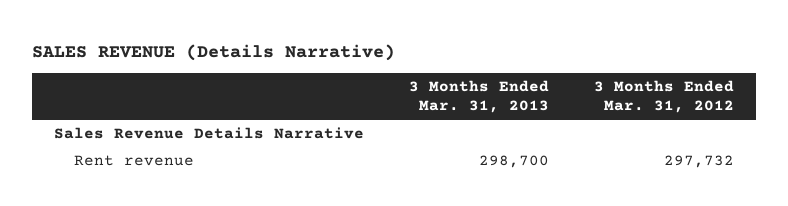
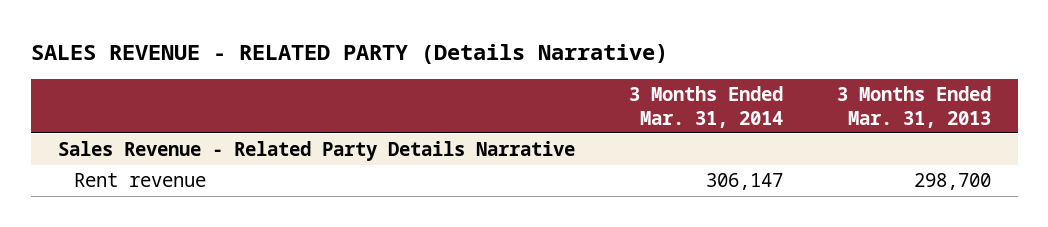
- SALES REVENUE (Details Narrative)
+ SALES REVENUE - RELATED PARTY (Details Narrative)
- | 3 Months Ended Mar. 31, 2013 | 3 Months Ended Mar. 31, 2012
+ | 3 Months Ended Mar. 31, 2014 | 3 Months Ended Mar. 31, 2013
- Sales Revenue Details Narrative
+ Sales Revenue - Related Party Details Narrative

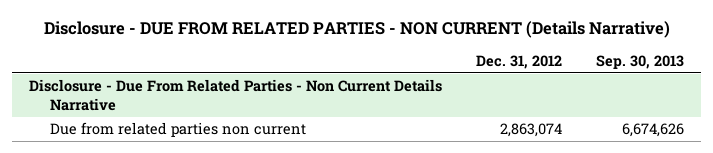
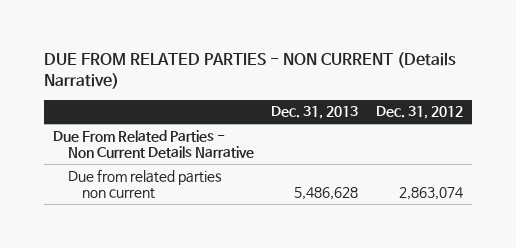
- Disclosure - DUE FROM RELATED PARTIES - NON CURRENT (Details Narrative)
+ DUE FROM RELATED PARTIES - NON CURRENT (Details Narrative)
- | Dec. 31, 2012 | Sep. 30, 2013
+ | Dec. 31, 2013 | Dec. 31, 2012
- Disclosure - Due From Related Parties - Non Current Details Narrative
+ Due From Related Parties - Non Current Details Narrative

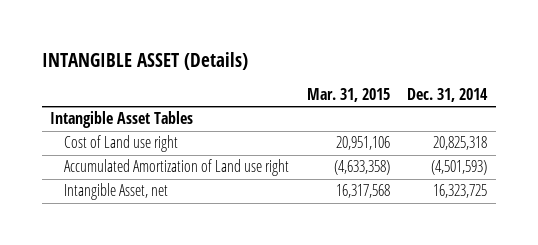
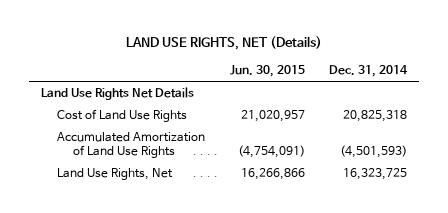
- INTANGIBLE ASSET (Details)
+ LAND USE RIGHTS, NET (Details)
- | Mar. 31, 2015 | Dec. 31, 2014
+ | Jun. 30, 2015 | Dec. 31, 2014
- Intangible Asset Tables
- Cost of Land use right | 20,951,106 | 20,825,318
- Accumulated Amortization of Land use right | (4,633,358) | (4,501,593)
- Intangible Asset, net | 16,317,568 | 16,323,725
+ Land Use Rights Net Details
+ Cost of Land Use Rights | 21,020,957 | 20,825,318
+ Accumulated Amortization of Land Use Rights | (4,754,091) | (4,501,593)
+ Land Use Rights, Net | 16,266,866 | 16,323,725

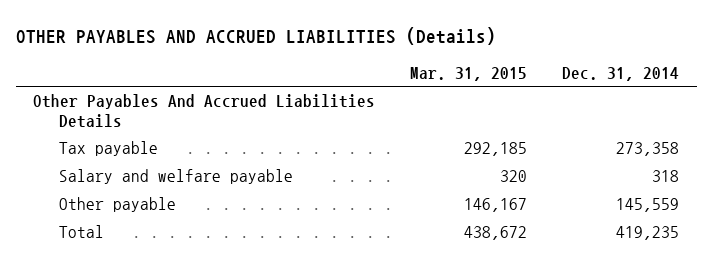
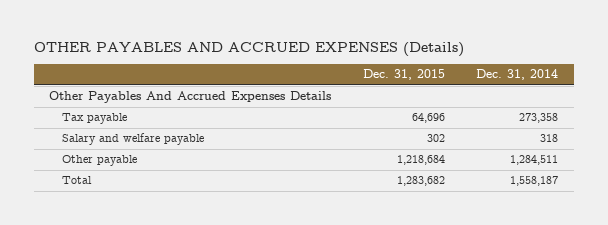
- OTHER PAYABLES AND ACCRUED LIABILITIES (Details)
+ OTHER PAYABLES AND ACCRUED EXPENSES (Details)
- | Mar. 31, 2015 | Dec. 31, 2014
+ | Dec. 31, 2015 | Dec. 31, 2014
- Other Payables And Accrued Liabilities Details
+ Other Payables And Accrued Expenses Details
- Other payable | 146,167 | 145,559
- Total | 438,672 | 419,235
+ Other payable | 1,218,684 | 1,284,511
+ Total | 1,283,682 | 1,558,187

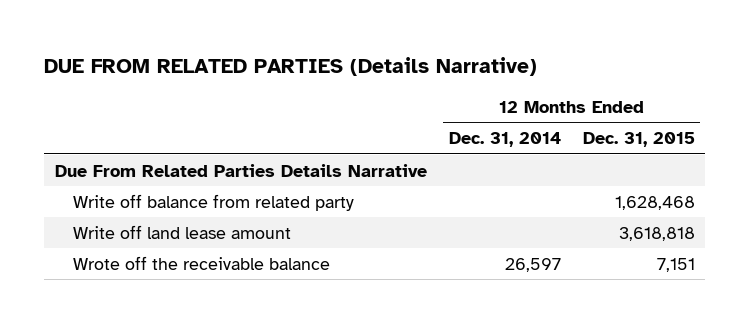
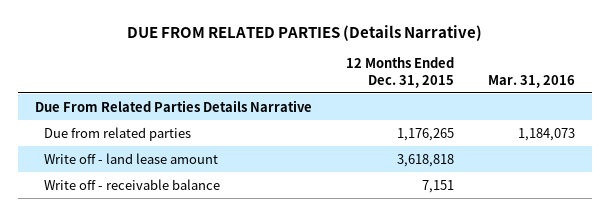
- | 12 Months Ended Dec. 31, 2014 | 12 Months Ended Dec. 31, 2015
+ | 12 Months Ended Dec. 31, 2015 | Mar. 31, 2016
- Write off balance from related party | | 1,628,468
- Write off land lease amount | | 3,618,818
- Wrote off the receivable balance | 26,597 | 7,151
+ Due from related parties | 1,176,265 | 1,184,073
+ Write off - land lease amount | 3,618,818 |
+ Write off - receivable balance | 7,151 |

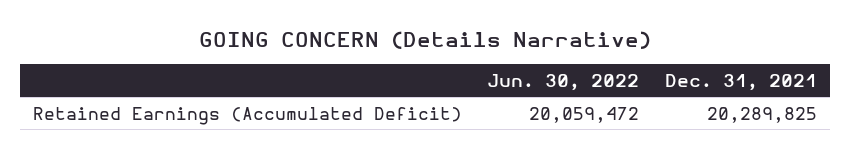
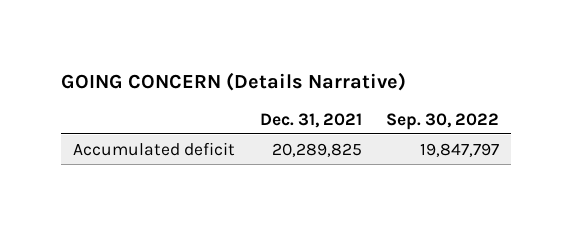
- | Jun. 30, 2022 | Dec. 31, 2021
+ | Dec. 31, 2021 | Sep. 30, 2022
- Retained Earnings (Accumulated Deficit) | 20,059,472 | 20,289,825
+ Accumulated deficit | 20,289,825 | 19,847,797

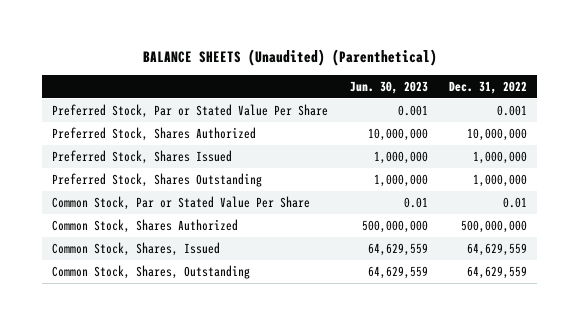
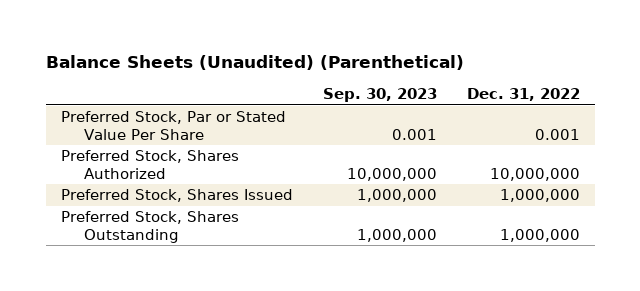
- BALANCE SHEETS (Unaudited) (Parenthetical)
+ Balance Sheets (Unaudited) (Parenthetical)
- | Jun. 30, 2023 | Dec. 31, 2022
+ | Sep. 30, 2023 | Dec. 31, 2022
- Common Stock, Par or Stated Value Per Share | 0.01 | 0.01
- Common Stock, Shares Authorized | 500,000,000 | 500,000,000
- Common Stock, Shares, Issued | 64,629,559 | 64,629,559
- Common Stock, Shares, Outstanding | 64,629,559 | 64,629,559

